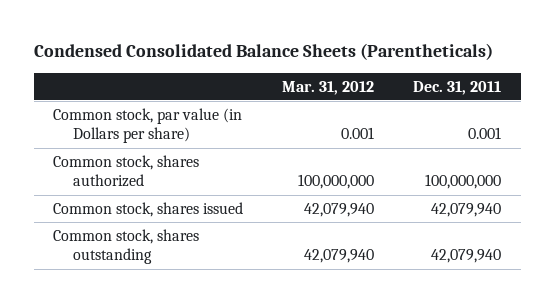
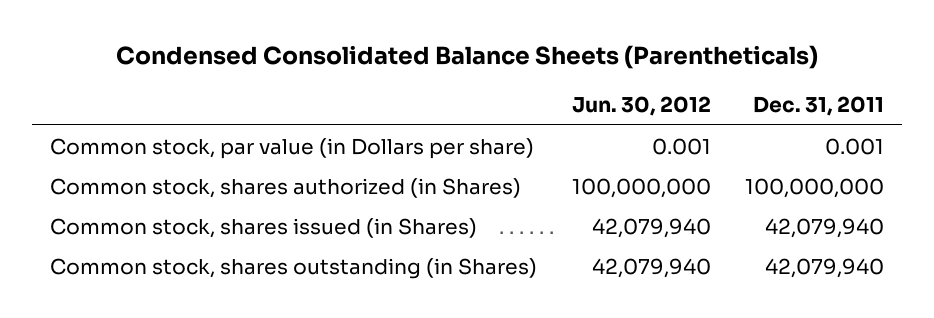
- | Mar. 31, 2012 | Dec. 31, 2011
+ | Jun. 30, 2012 | Dec. 31, 2011
- Common stock, shares authorized | 100,000,000 | 100,000,000
- Common stock, shares issued | 42,079,940 | 42,079,940
- Common stock, shares outstanding | 42,079,940 | 42,079,940
+ Common stock, shares authorized (in Shares) | 100,000,000 | 100,000,000
+ Common stock, shares issued (in Shares) | 42,079,940 | 42,079,940
+ Common stock, shares outstanding (in Shares) | 42,079,940 | 42,079,940

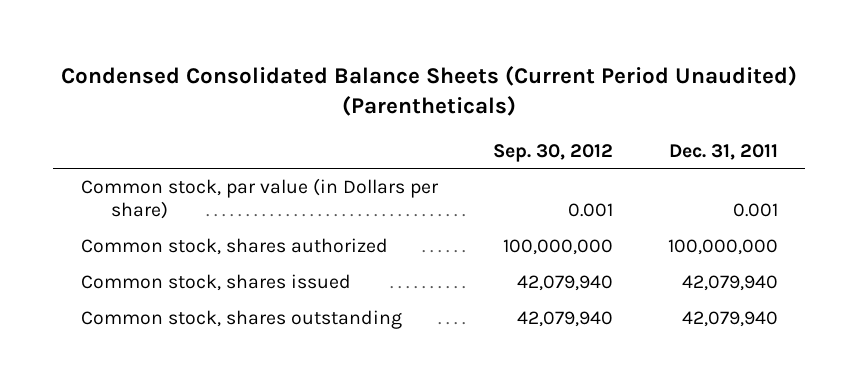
- Condensed Consolidated Balance Sheets (Parentheticals)
+ Condensed Consolidated Balance Sheets (Current Period Unaudited) (Parentheticals)
- | Jun. 30, 2012 | Dec. 31, 2011
+ | Sep. 30, 2012 | Dec. 31, 2011
- Common stock, shares authorized (in Shares) | 100,000,000 | 100,000,000
- Common stock, shares issued (in Shares) | 42,079,940 | 42,079,940
- Common stock, shares outstanding (in Shares) | 42,079,940 | 42,079,940
+ Common stock, shares authorized | 100,000,000 | 100,000,000
+ Common stock, shares issued | 42,079,940 | 42,079,940
+ Common stock, shares outstanding | 42,079,940 | 42,079,940

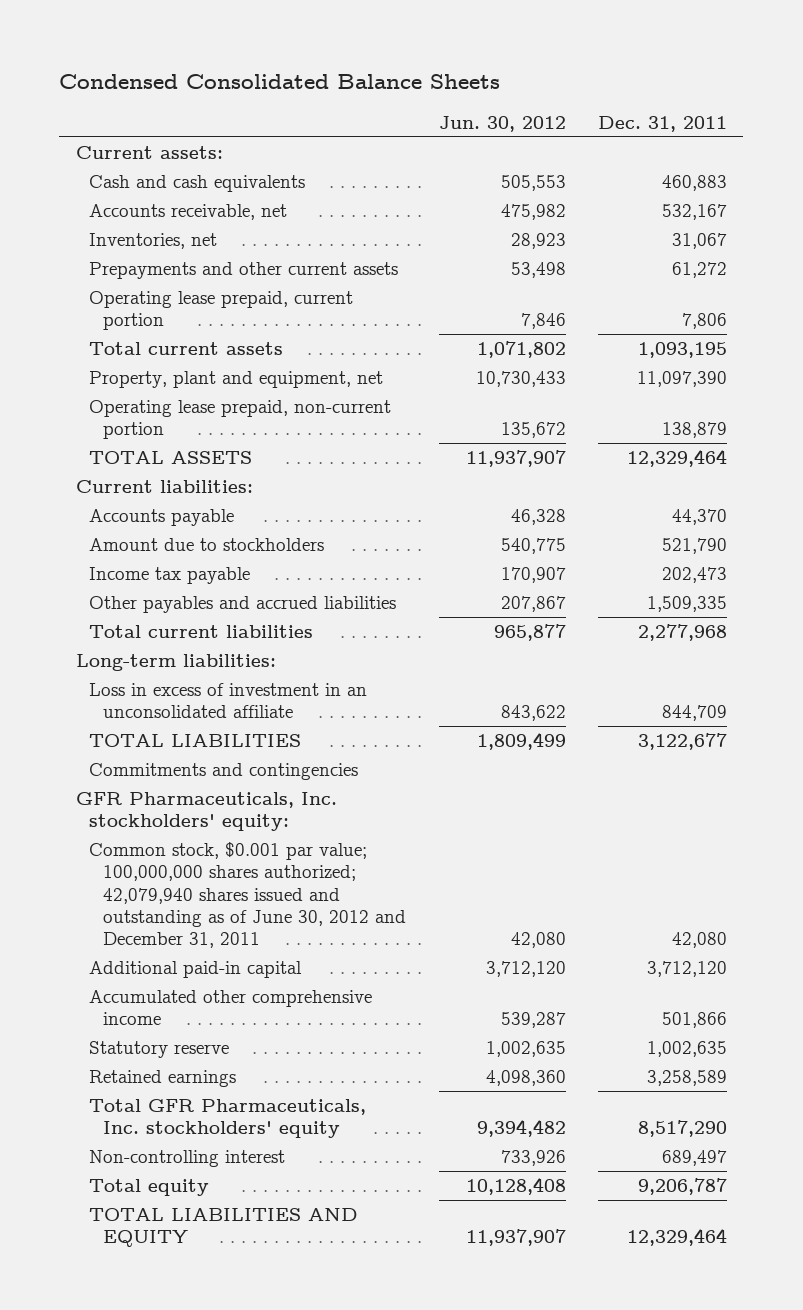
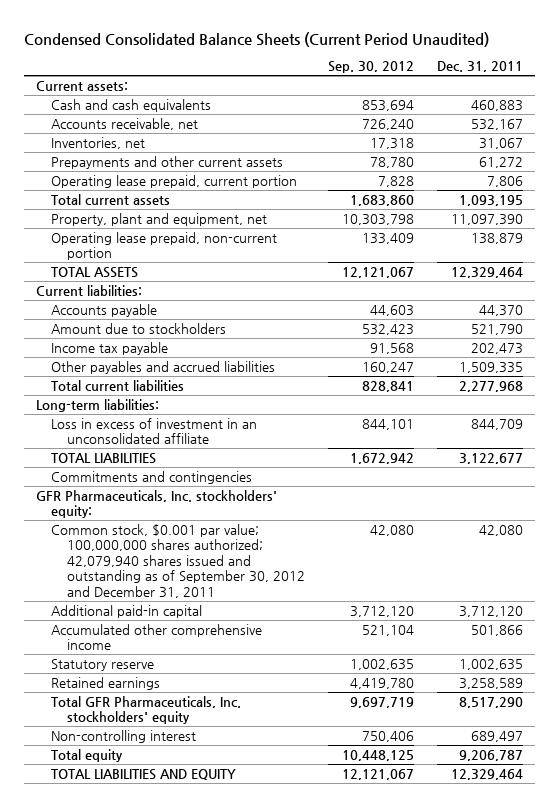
- Condensed Consolidated Balance Sheets
+ Condensed Consolidated Balance Sheets (Current Period Unaudited)
- | Jun. 30, 2012 | Dec. 31, 2011
+ | Sep. 30, 2012 | Dec. 31, 2011
- Common stock, $0.001 par value; 100,000,000 shares authorized; 42,079,940 shares issued and outstanding as of June 30, 2012 and December 31, 2011 | 42,080 | 42,080
+ Common stock, $0.001 par value; 100,000,000 shares authorized; 42,079,940 shares issued and outstanding as of September 30, 2012 and December 31, 2011 | 42,080 | 42,080

